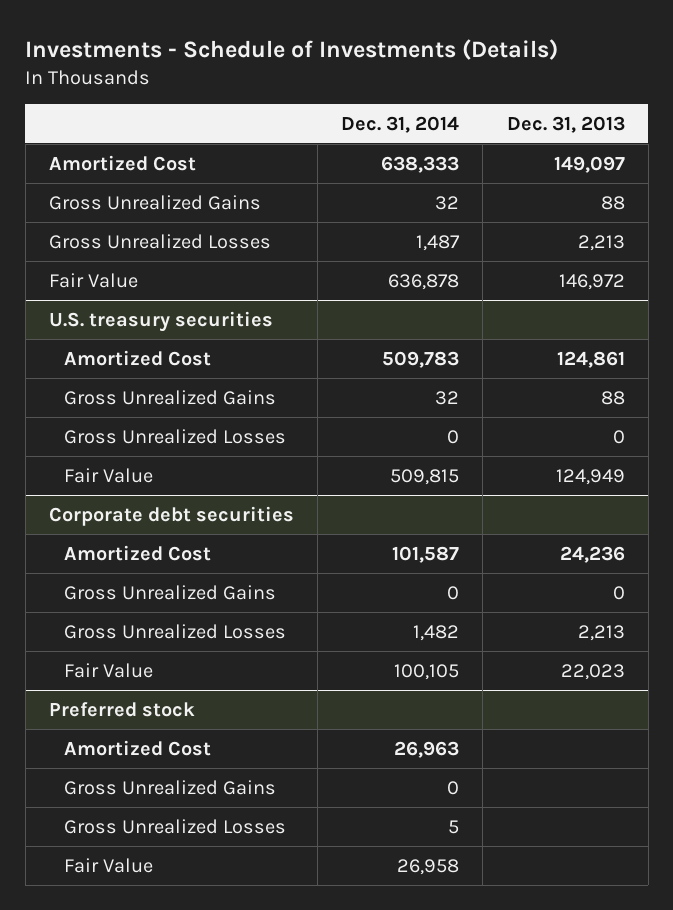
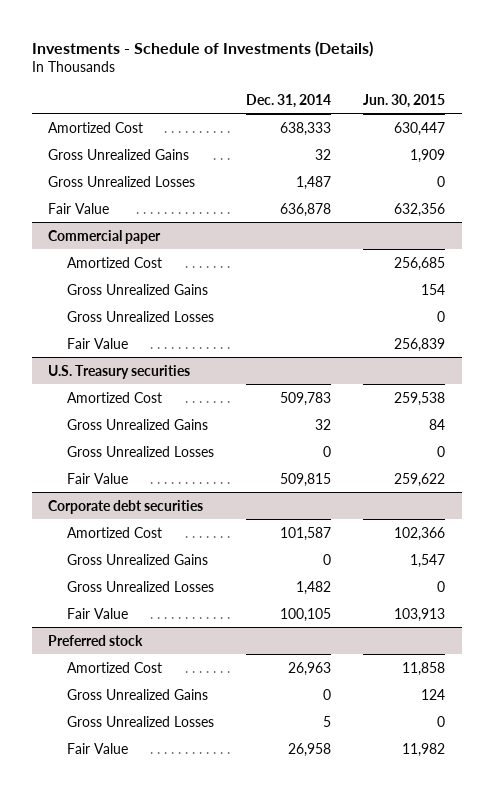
- | Dec. 31, 2014 | Dec. 31, 2013
+ | Dec. 31, 2014 | Jun. 30, 2015
- U.S. treasury securities
+ Commercial paper
+ Amortized Cost | | 256,685
+ Gross Unrealized Gains | | 154
+ Gross Unrealized Losses | | 0
+ Fair Value | | 256,839
+ U.S. Treasury securities

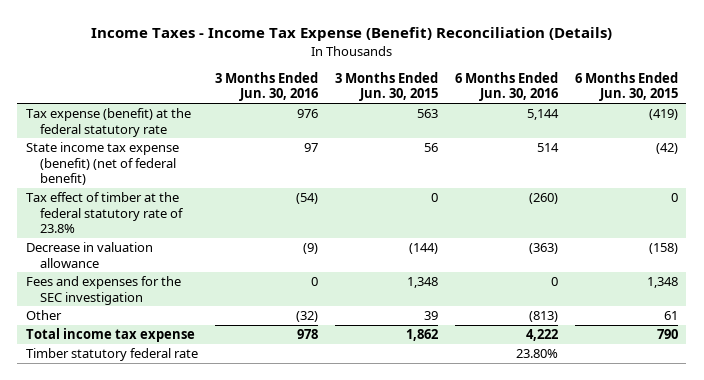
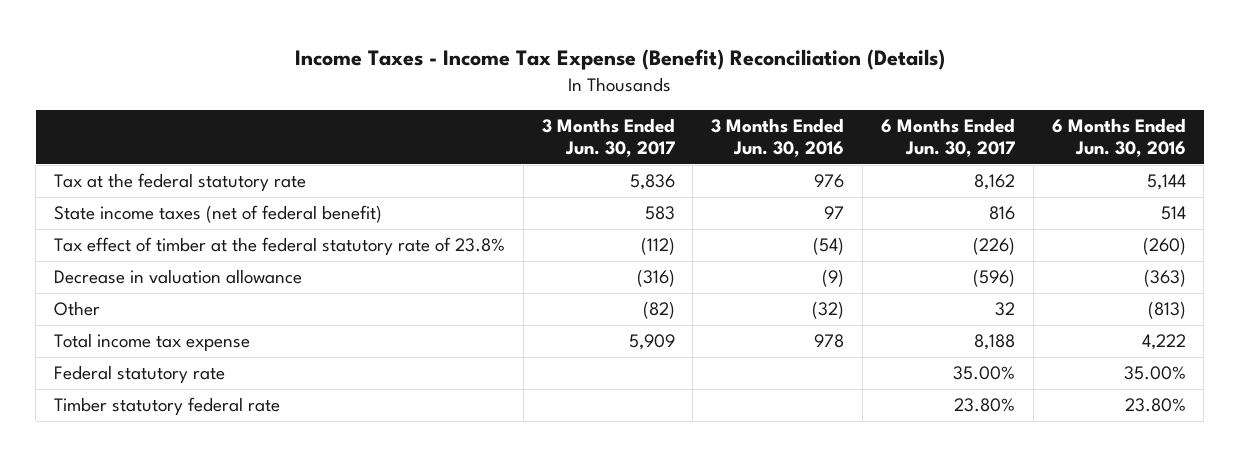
- | 3 Months Ended Jun. 30, 2016 | 3 Months Ended Jun. 30, 2015 | 6 Months Ended Jun. 30, 2016 | 6 Months Ended Jun. 30, 2015
+ | 3 Months Ended Jun. 30, 2017 | 3 Months Ended Jun. 30, 2016 | 6 Months Ended Jun. 30, 2017 | 6 Months Ended Jun. 30, 2016
- Tax expense (benefit) at the federal statutory rate | 976 | 563 | 5,144 | (419)
- State income tax expense (benefit) (net of federal benefit) | 97 | 56 | 514 | (42)
+ Tax at the federal statutory rate | 5,836 | 976 | 8,162 | 5,144
+ State income taxes (net of federal benefit) | 583 | 97 | 816 | 514
- Fees and expenses for the SEC investigation | 0 | 1,348 | 0 | 1,348
+ Federal statutory rate | | | 35.00% | 35.00%

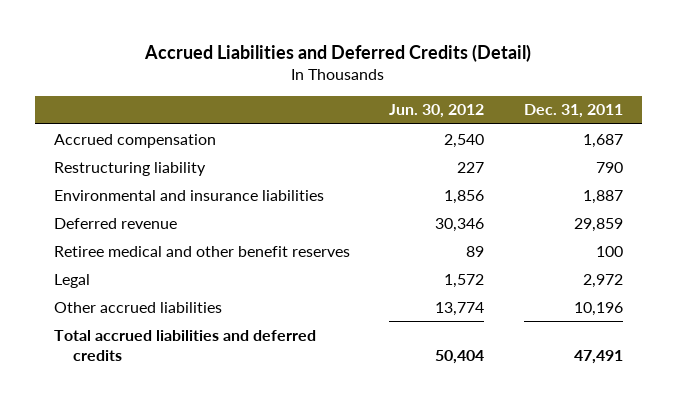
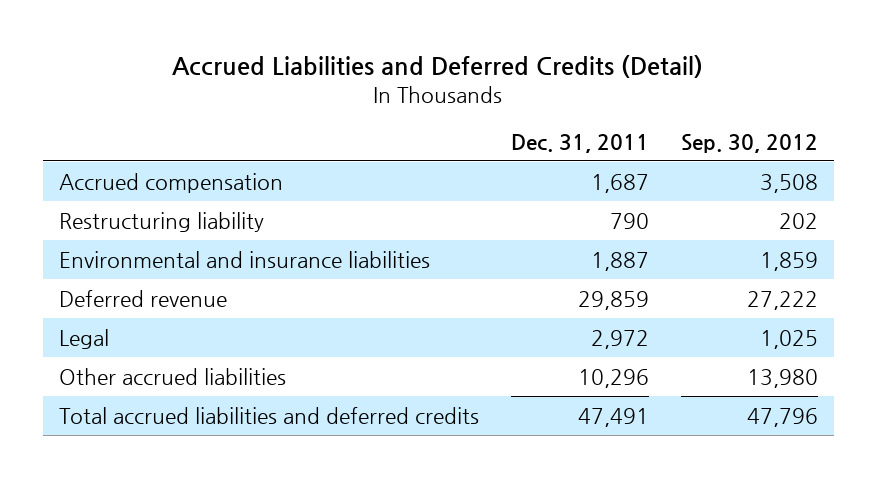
- | Jun. 30, 2012 | Dec. 31, 2011
+ | Dec. 31, 2011 | Sep. 30, 2012
- Retiree medical and other benefit reserves | 89 | 100
- Other accrued liabilities | 13,774 | 10,196
+ Other accrued liabilities | 10,296 | 13,980

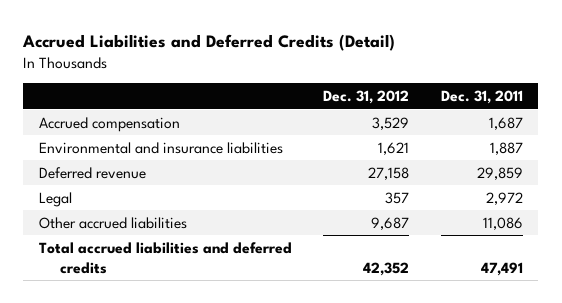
- | Dec. 31, 2011 | Sep. 30, 2012
+ | Dec. 31, 2012 | Dec. 31, 2011
- Restructuring liability | 790 | 202
- Other accrued liabilities | 10,296 | 13,980
+ Other accrued liabilities | 9,687 | 11,086

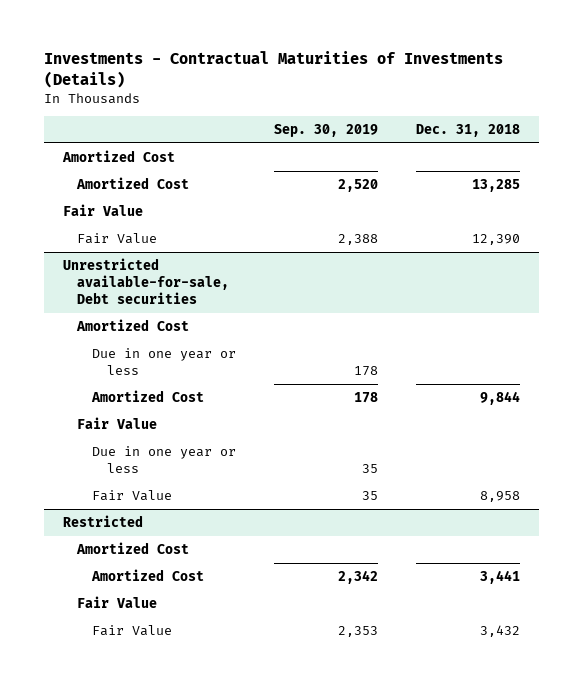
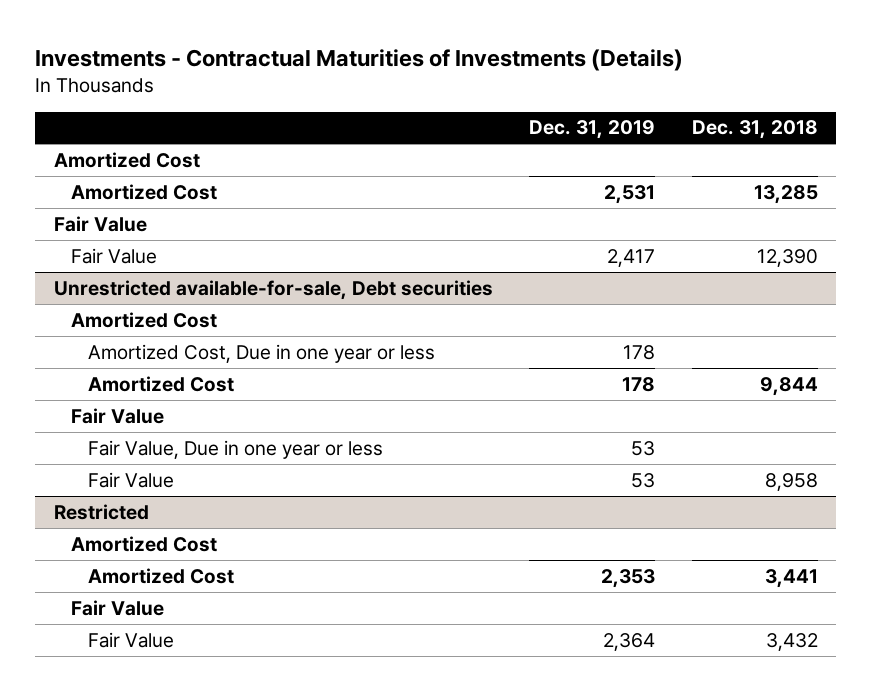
- | Sep. 30, 2019 | Dec. 31, 2018
+ | Dec. 31, 2019 | Dec. 31, 2018
@ Unrestricted available-for-sale, Debt securities
- Due in one year or less | 178 |
+ Amortized Cost, Due in one year or less | 178 |
- Due in one year or less | 35 |
+ Fair Value, Due in one year or less | 53 |

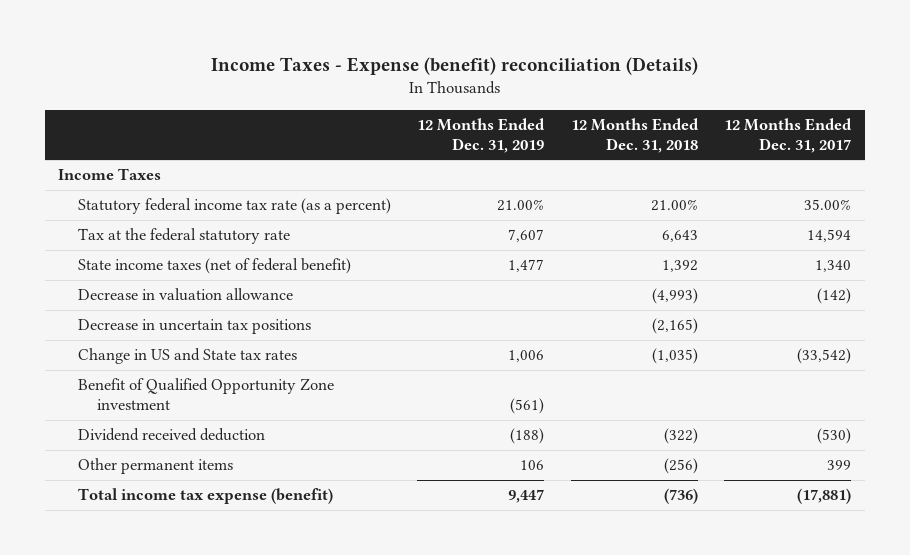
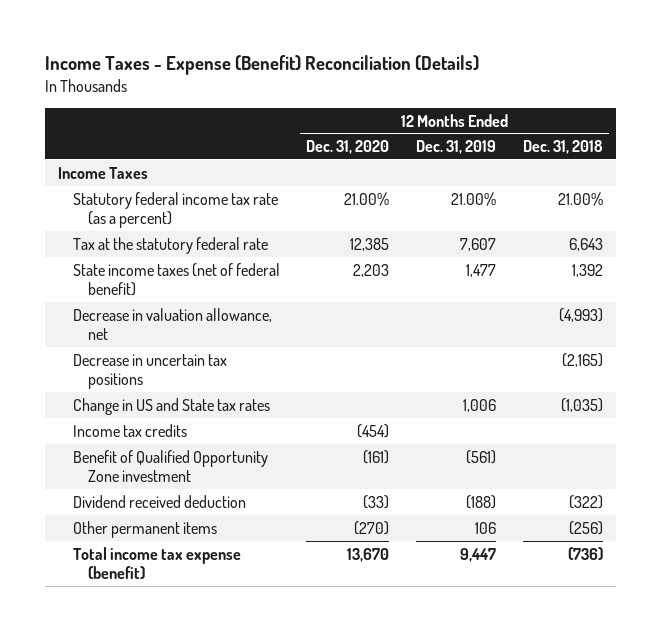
- Income Taxes - Expense (benefit) reconciliation (Details)
+ Income Taxes - Expense (Benefit) Reconciliation (Details)
- | 12 Months Ended Dec. 31, 2019 | 12 Months Ended Dec. 31, 2018 | 12 Months Ended Dec. 31, 2017
+ | 12 Months Ended Dec. 31, 2020 | 12 Months Ended Dec. 31, 2019 | 12 Months Ended Dec. 31, 2018
- Tax at the federal statutory rate | 7,607 | 6,643 | 14,594
+ Tax at the statutory federal rate | 12,385 | 7,607 | 6,643
- Decrease in valuation allowance | | (4,993) | (142)
+ Decrease in valuation allowance, net | | | (4,993)
+ Income tax credits | (454) | |

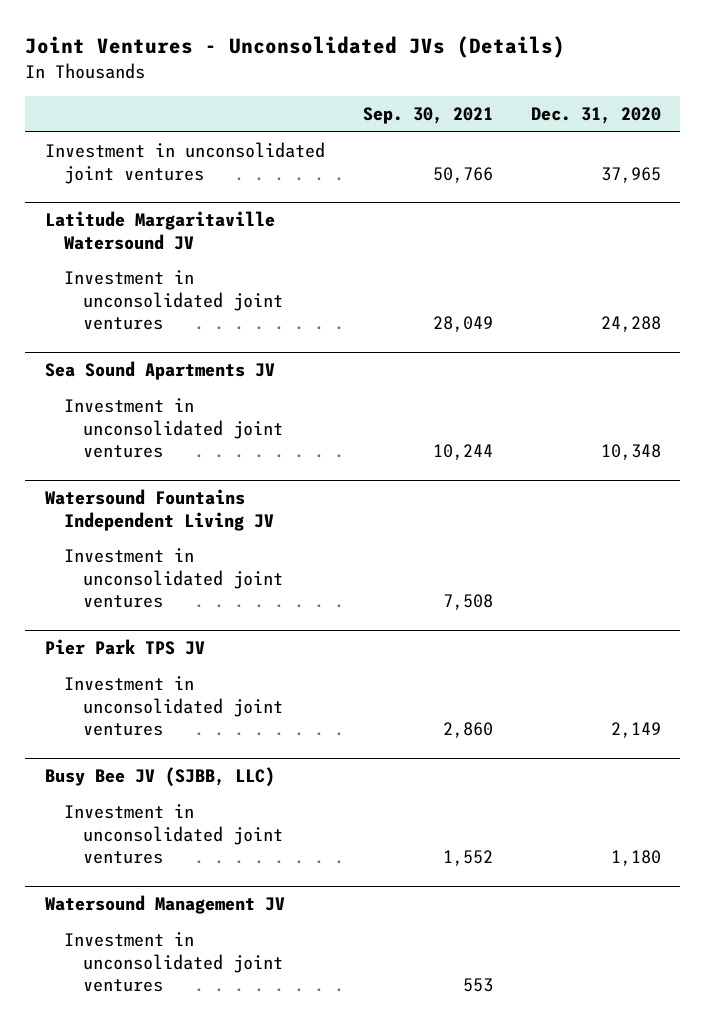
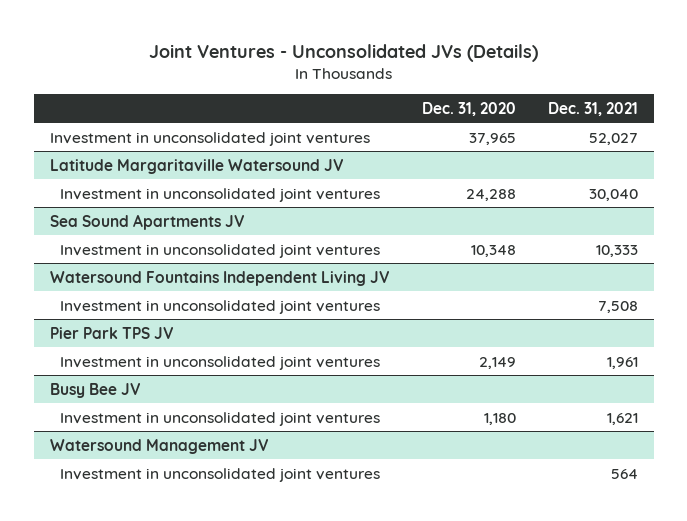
- | Sep. 30, 2021 | Dec. 31, 2020
+ | Dec. 31, 2020 | Dec. 31, 2021
- Busy Bee JV (SJBB, LLC)
+ Busy Bee JV

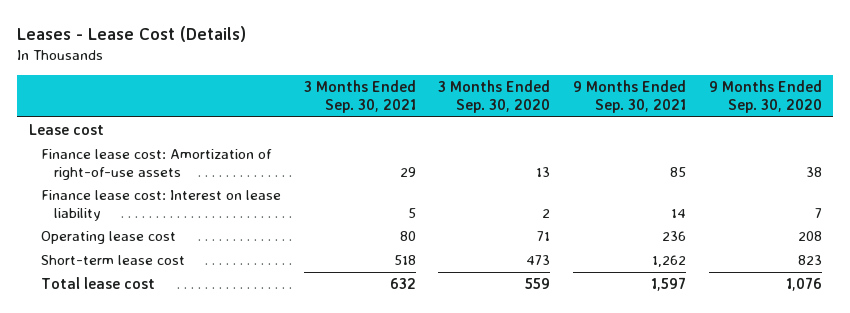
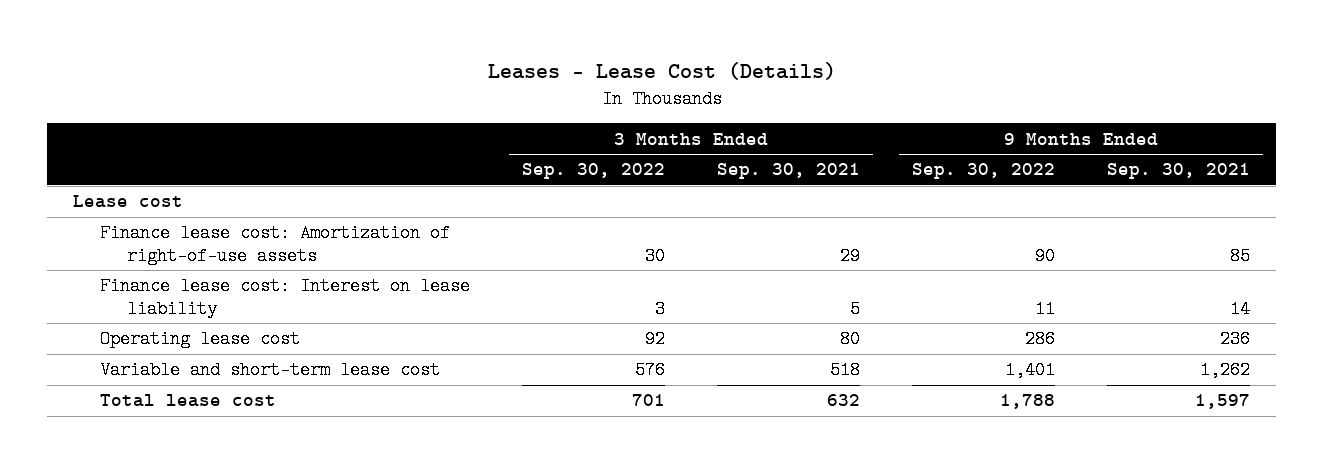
- | 3 Months Ended Sep. 30, 2021 | 3 Months Ended Sep. 30, 2020 | 9 Months Ended Sep. 30, 2021 | 9 Months Ended Sep. 30, 2020
+ | 3 Months Ended Sep. 30, 2022 | 3 Months Ended Sep. 30, 2021 | 9 Months Ended Sep. 30, 2022 | 9 Months Ended Sep. 30, 2021
- Short-term lease cost | 518 | 473 | 1,262 | 823
+ Variable and short-term lease cost | 576 | 518 | 1,401 | 1,262

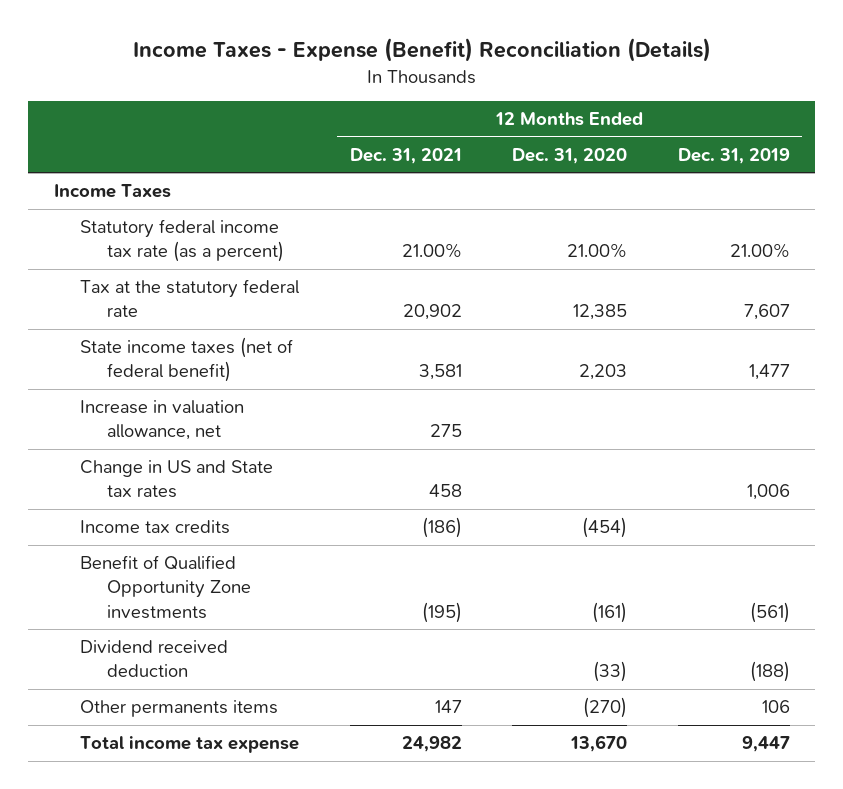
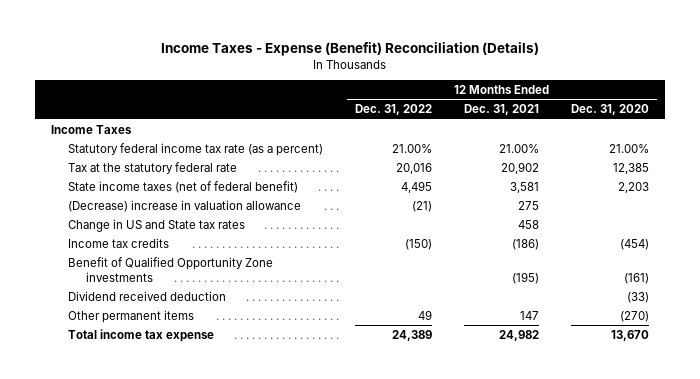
- | 12 Months Ended Dec. 31, 2021 | 12 Months Ended Dec. 31, 2020 | 12 Months Ended Dec. 31, 2019
+ | 12 Months Ended Dec. 31, 2022 | 12 Months Ended Dec. 31, 2021 | 12 Months Ended Dec. 31, 2020
- Increase in valuation allowance, net | 275 | |
+ (Decrease) increase in valuation allowance | (21) | 275 |
- Other permanents items | 147 | (270) | 106
+ Other permanent items | 49 | 147 | (270)

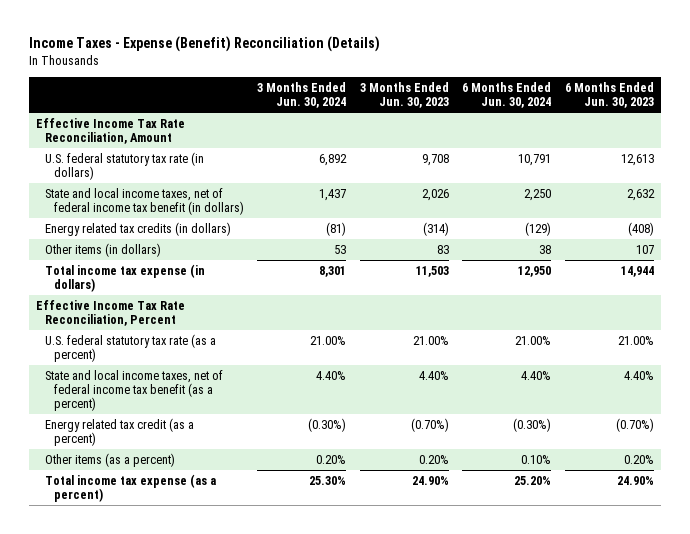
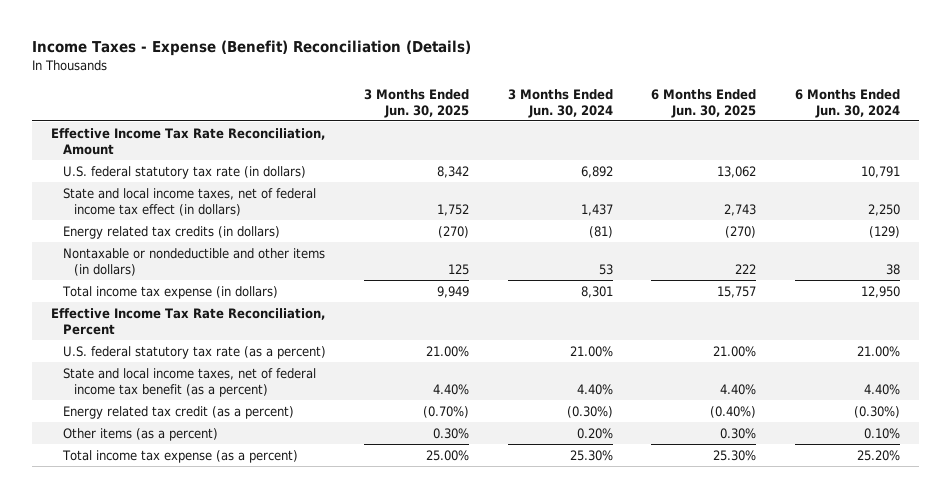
- | 3 Months Ended Jun. 30, 2024 | 3 Months Ended Jun. 30, 2023 | 6 Months Ended Jun. 30, 2024 | 6 Months Ended Jun. 30, 2023
+ | 3 Months Ended Jun. 30, 2025 | 3 Months Ended Jun. 30, 2024 | 6 Months Ended Jun. 30, 2025 | 6 Months Ended Jun. 30, 2024
- State and local income taxes, net of federal income tax benefit (in dollars) | 1,437 | 2,026 | 2,250 | 2,632
+ State and local income taxes, net of federal income tax effect (in dollars) | 1,752 | 1,437 | 2,743 | 2,250
- Other items (in dollars) | 53 | 83 | 38 | 107
+ Nontaxable or nondeductible and other items (in dollars) | 125 | 53 | 222 | 38

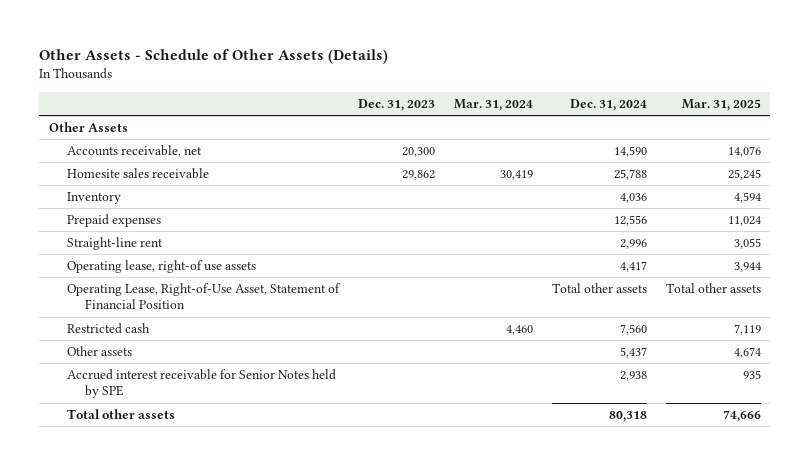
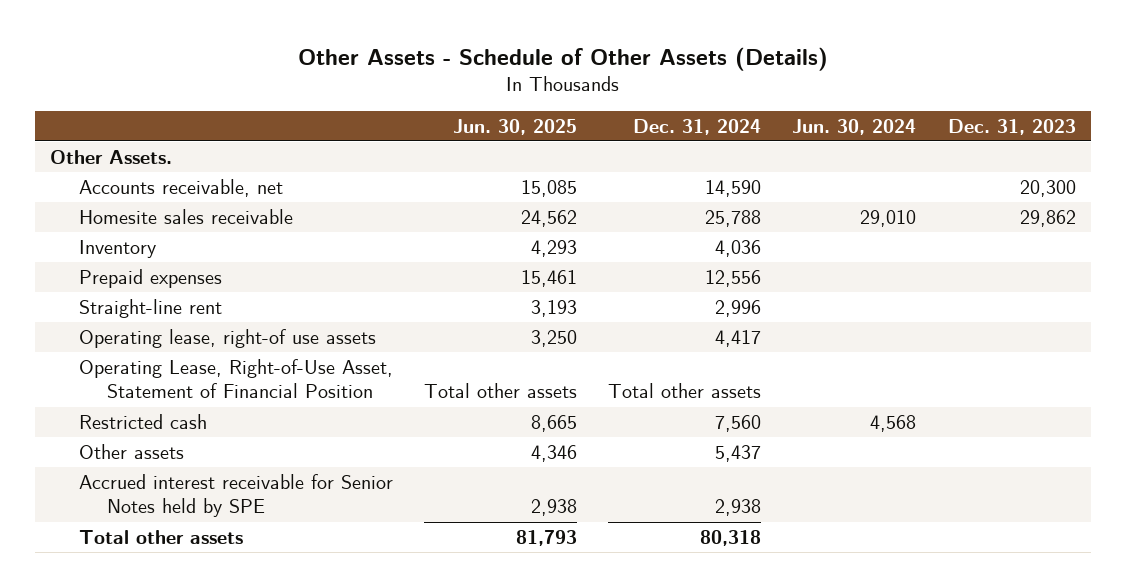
- | Dec. 31, 2023 | Mar. 31, 2024 | Dec. 31, 2024 | Mar. 31, 2025
+ | Jun. 30, 2025 | Dec. 31, 2024 | Jun. 30, 2024 | Dec. 31, 2023
- Other Assets
+ Other Assets.

